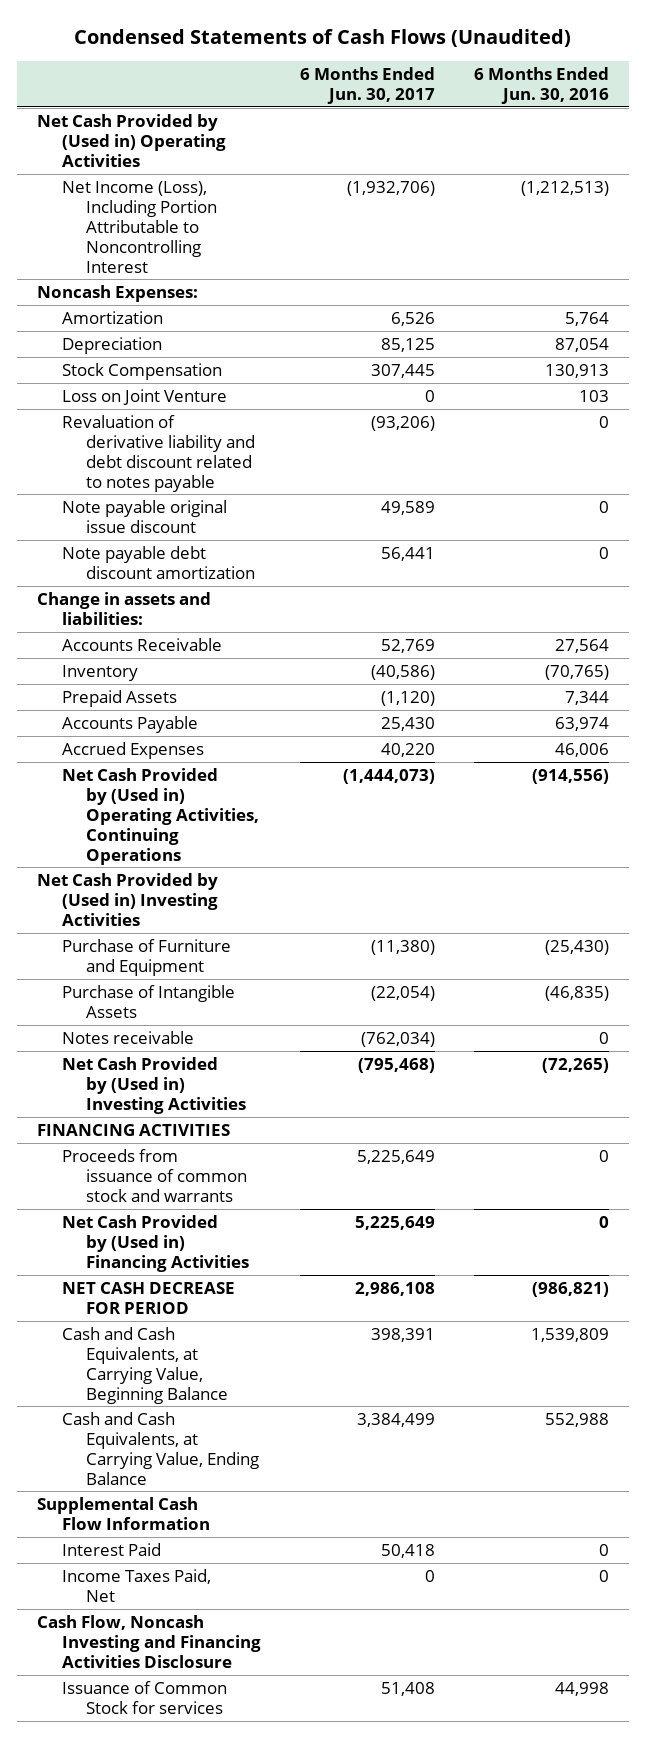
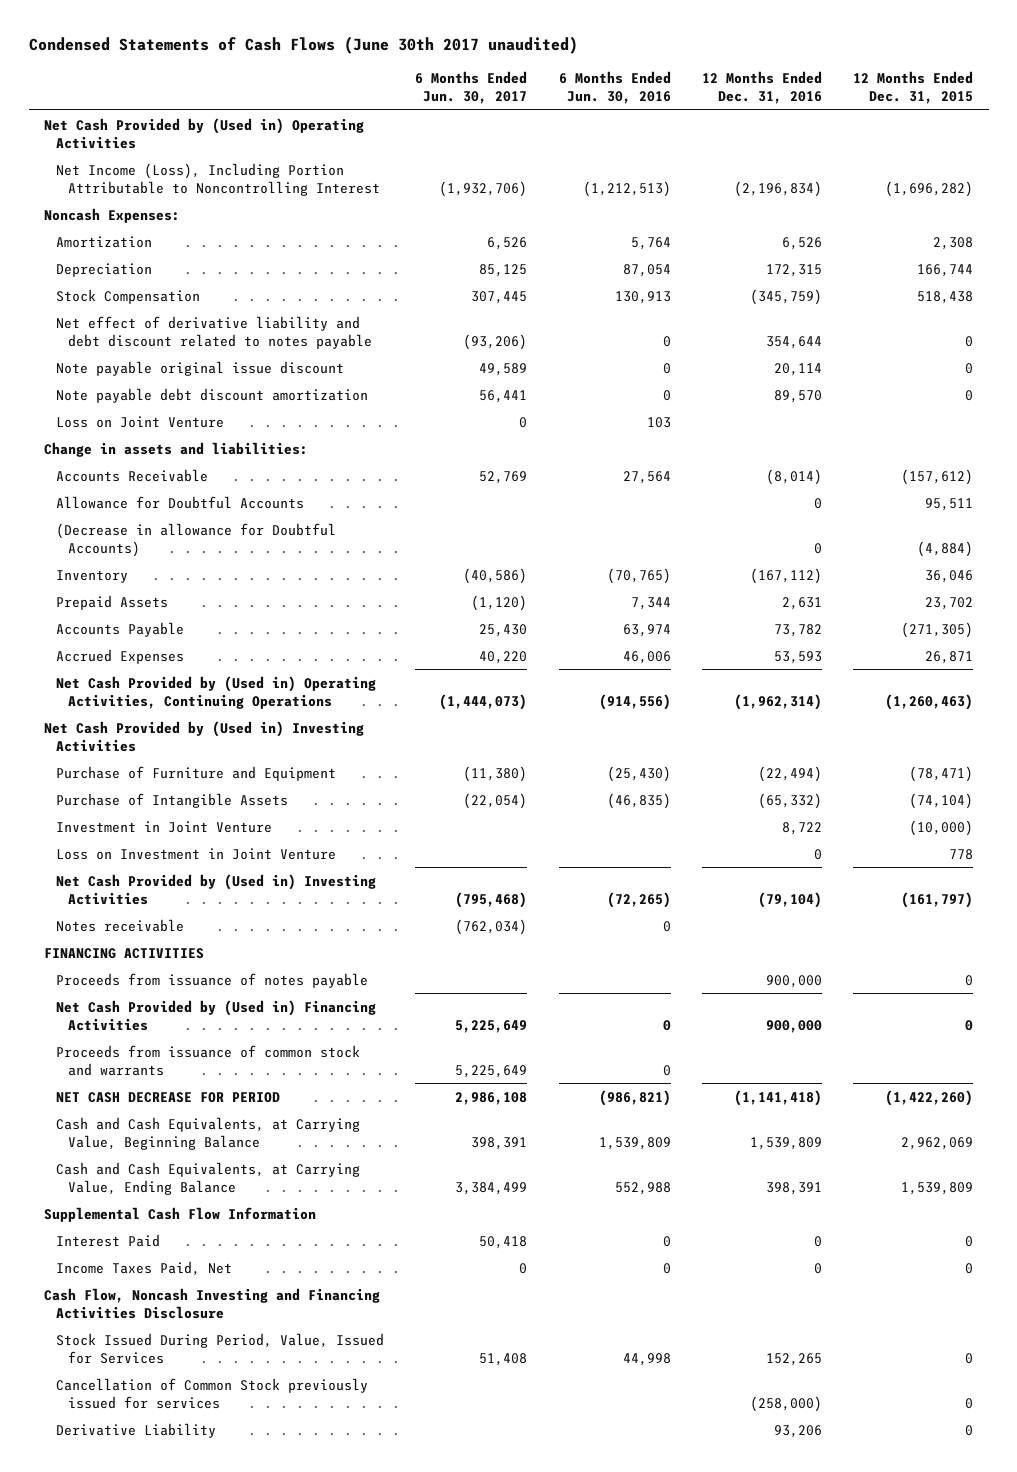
- Condensed Statements of Cash Flows (Unaudited)
+ Condensed Statements of Cash Flows (June 30th 2017 unaudited)
- | 6 Months Ended Jun. 30, 2017 | 6 Months Ended Jun. 30, 2016
+ | 6 Months Ended Jun. 30, 2017 | 6 Months Ended Jun. 30, 2016 | 12 Months Ended Dec. 31, 2016 | 12 Months Ended Dec. 31, 2015
- Revaluation of derivative liability and debt discount related to notes payable | (93,206) | 0
+ Net effect of derivative liability and debt discount related to notes payable | (93,206) | 0 | 354,644 | 0
moved down: Loss on Joint Venture | 0 | 103 | |
+ Allowance for Doubtful Accounts | | | 0 | 95,511
+ (Decrease in allowance for Doubtful Accounts) | | | 0 | (4,884)
+ Investment in Joint Venture | | | 8,722 | (10,000)
+ Loss on Investment in Joint Venture | | | 0 | 778
moved down: Notes receivable | (762,034) | 0 | |
+ Proceeds from issuance of notes payable | | | 900,000 | 0
moved down: Proceeds from issuance of common stock and warrants | 5,225,649 | 0 | |
- Issuance of Common Stock for services | 51,408 | 44,998
+ Stock Issued During Period, Value, Issued for Services | 51,408 | 44,998 | 152,265 | 0
+ Cancellation of Common Stock previously issued for services | | | (258,000) | 0
+ Derivative Liability | | | 93,206 | 0

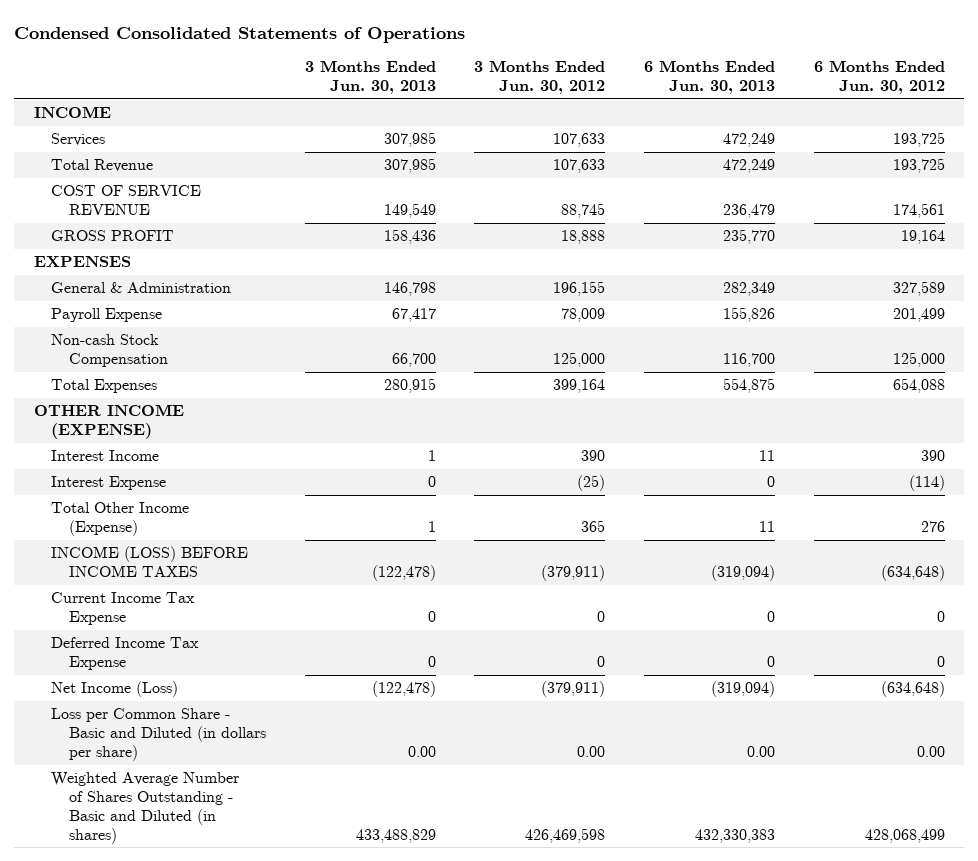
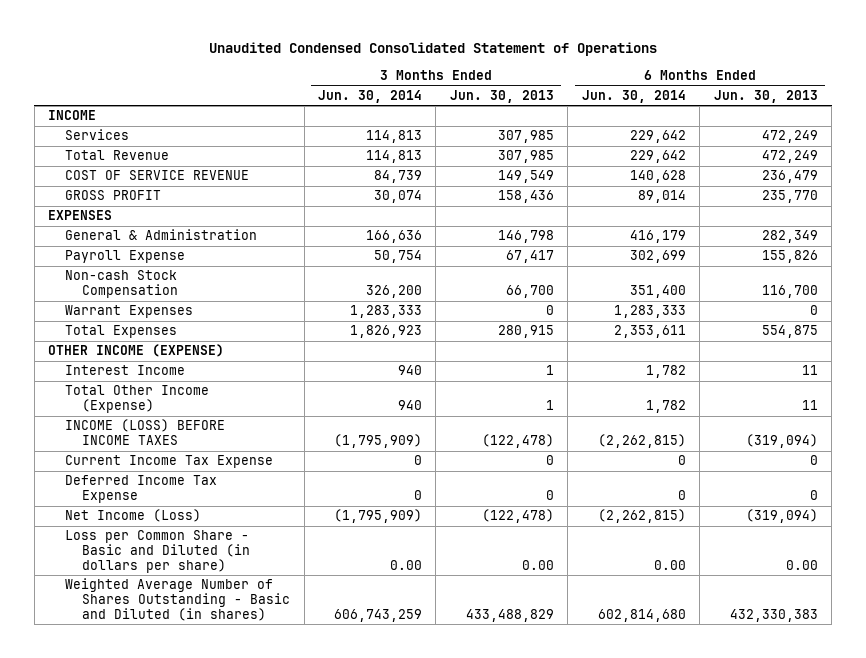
- Condensed Consolidated Statements of Operations
+ Unaudited Condensed Consolidated Statement of Operations
- | 3 Months Ended Jun. 30, 2013 | 3 Months Ended Jun. 30, 2012 | 6 Months Ended Jun. 30, 2013 | 6 Months Ended Jun. 30, 2012
+ | 3 Months Ended Jun. 30, 2014 | 3 Months Ended Jun. 30, 2013 | 6 Months Ended Jun. 30, 2014 | 6 Months Ended Jun. 30, 2013
+ Warrant Expenses | 1,283,333 | 0 | 1,283,333 | 0
- Interest Expense | 0 | (25) | 0 | (114)

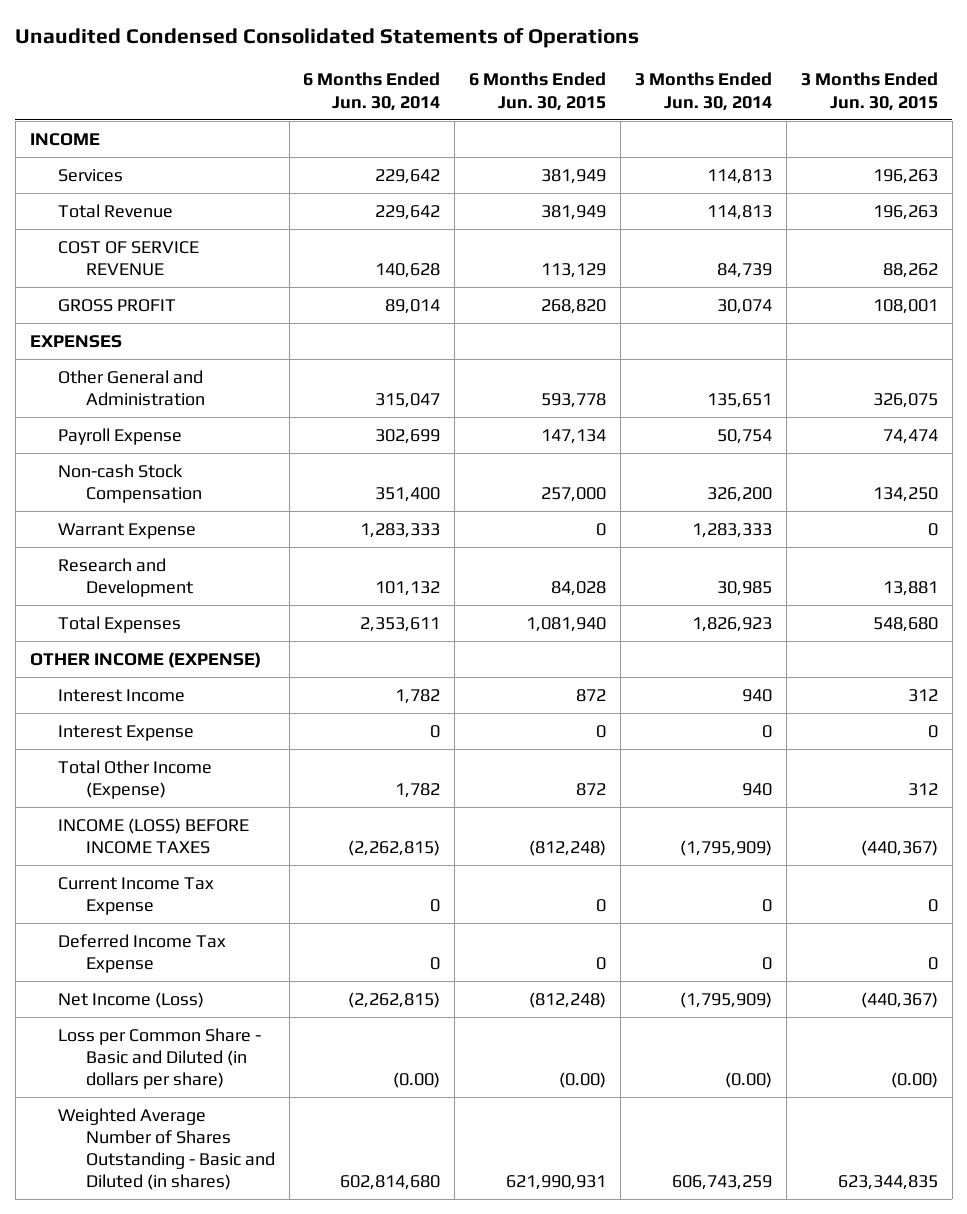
- Unaudited Condensed Consolidated Statement of Operations
+ Unaudited Condensed Consolidated Statements of Operations
- | 3 Months Ended Jun. 30, 2014 | 3 Months Ended Jun. 30, 2013 | 6 Months Ended Jun. 30, 2014 | 6 Months Ended Jun. 30, 2013
+ | 6 Months Ended Jun. 30, 2014 | 6 Months Ended Jun. 30, 2015 | 3 Months Ended Jun. 30, 2014 | 3 Months Ended Jun. 30, 2015
- General & Administration | 166,636 | 146,798 | 416,179 | 282,349
+ Other General and Administration | 315,047 | 593,778 | 135,651 | 326,075
- Warrant Expenses | 1,283,333 | 0 | 1,283,333 | 0
+ Warrant Expense | 1,283,333 | 0 | 1,283,333 | 0
+ Research and Development | 101,132 | 84,028 | 30,985 | 13,881
+ Interest Expense | 0 | 0 | 0 | 0
- Loss per Common Share - Basic and Diluted (in dollars per share) | 0.00 | 0.00 | 0.00 | 0.00
+ Loss per Common Share - Basic and Diluted (in dollars per share) | (0.00) | (0.00) | (0.00) | (0.00)

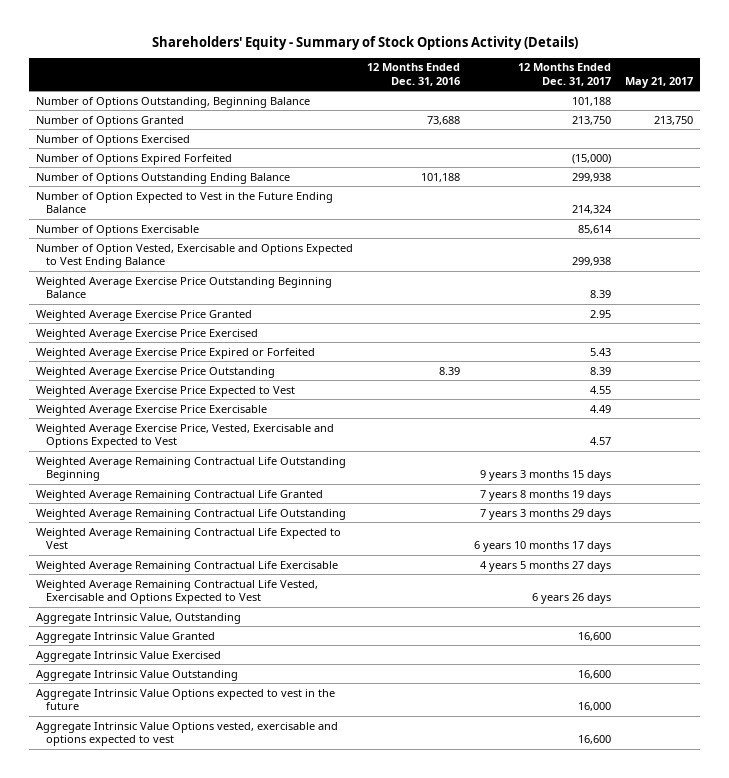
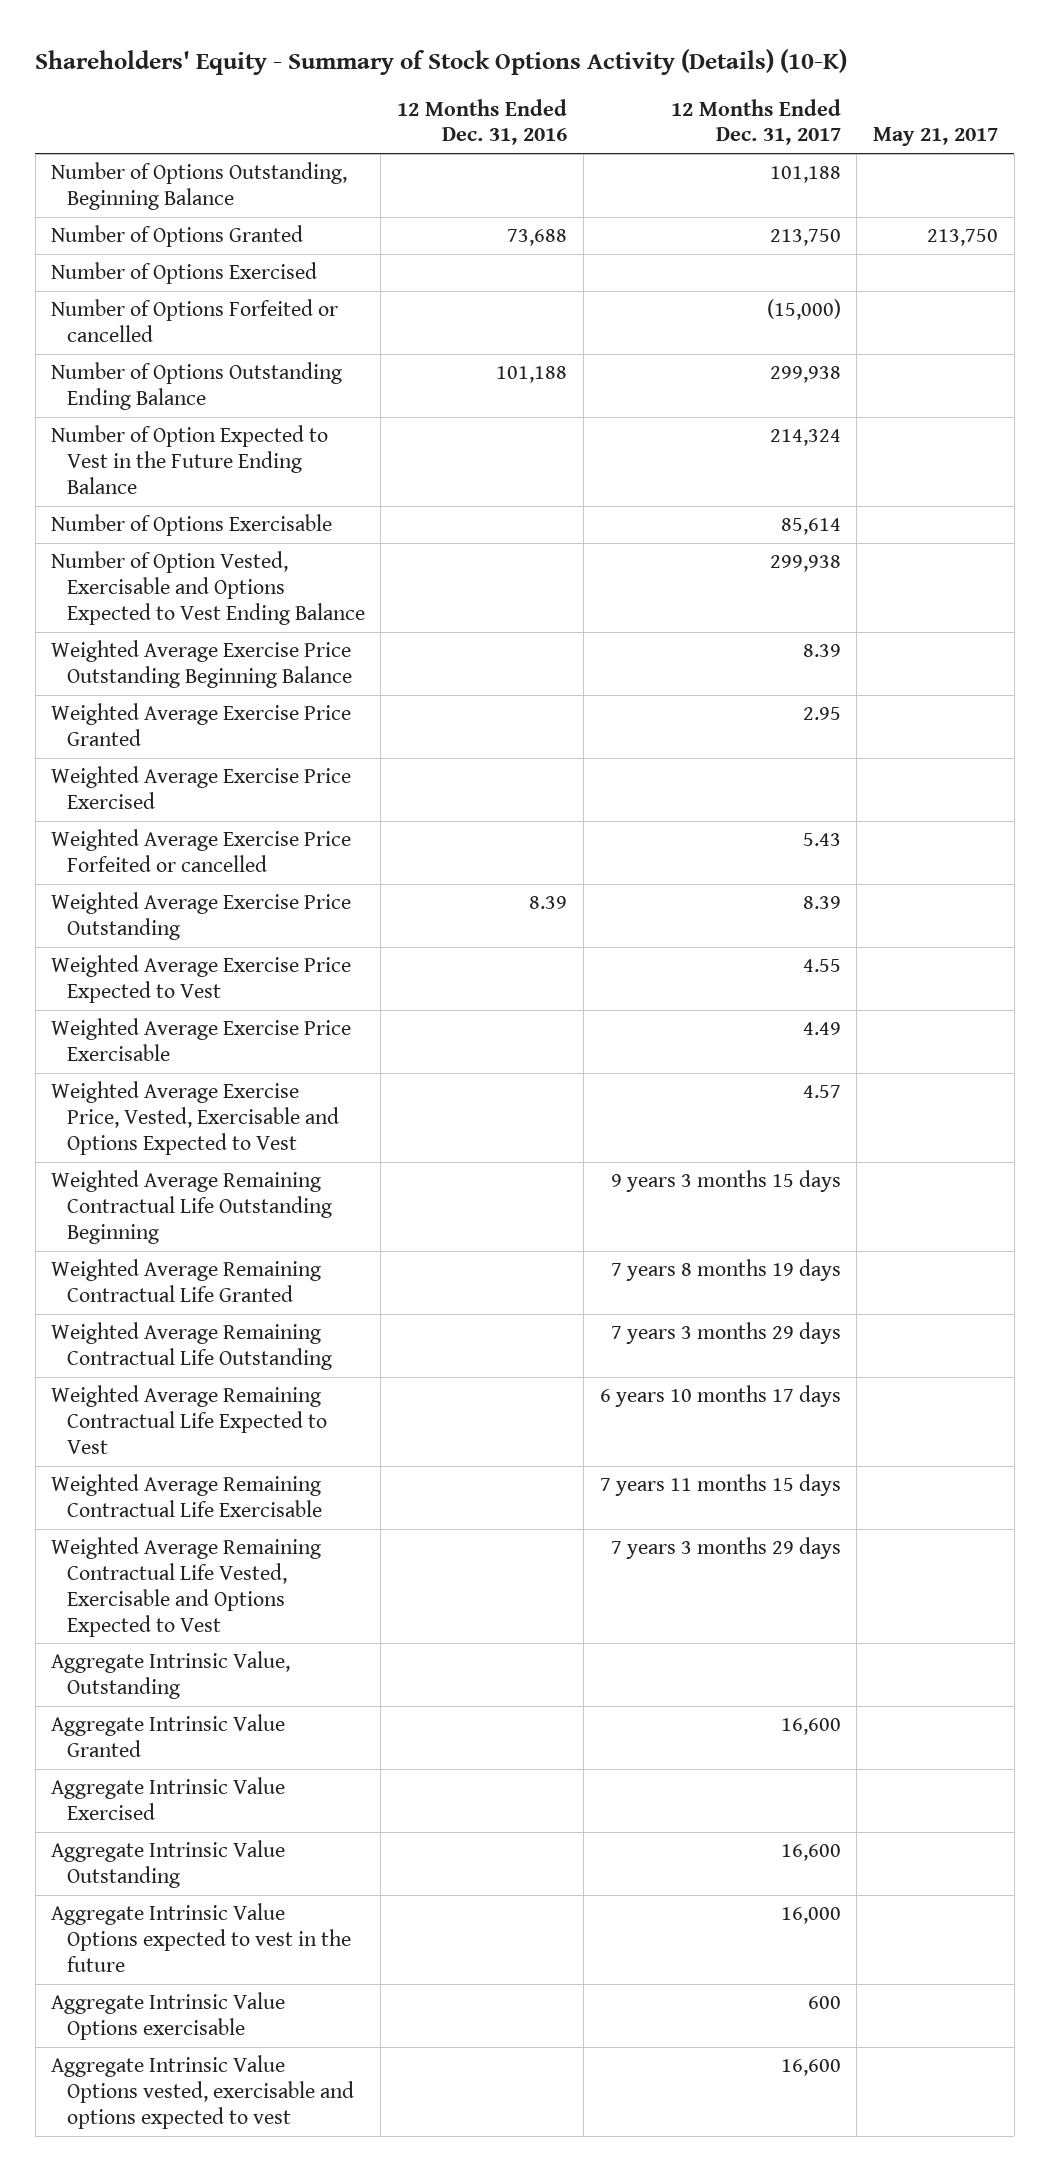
- Shareholders' Equity - Summary of Stock Options Activity (Details)
+ Shareholders' Equity - Summary of Stock Options Activity (Details) (10-K)
- Number of Options Expired Forfeited | | (15,000) |
+ Number of Options Forfeited or cancelled | | (15,000) |
- Weighted Average Exercise Price Expired or Forfeited | | 5.43 |
+ Weighted Average Exercise Price Forfeited or cancelled | | 5.43 |
- Weighted Average Remaining Contractual Life Exercisable | | 4 years 5 months 27 days |
- Weighted Average Remaining Contractual Life Vested, Exercisable and Options Expected to Vest | | 6 years 26 days |
+ Weighted Average Remaining Contractual Life Exercisable | | 7 years 11 months 15 days |
+ Weighted Average Remaining Contractual Life Vested, Exercisable and Options Expected to Vest | | 7 years 3 months 29 days |
+ Aggregate Intrinsic Value Options exercisable | | 600 |

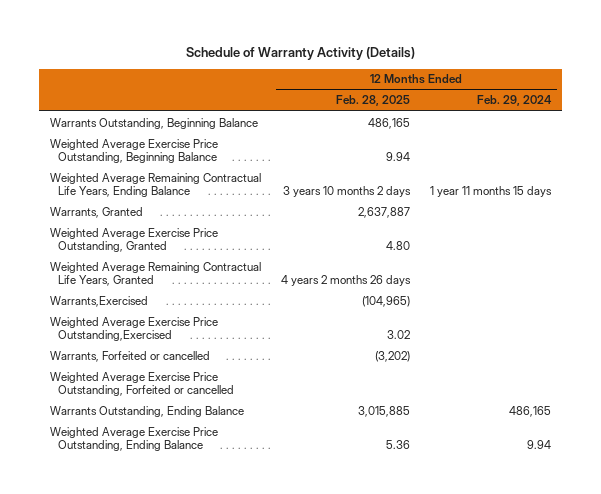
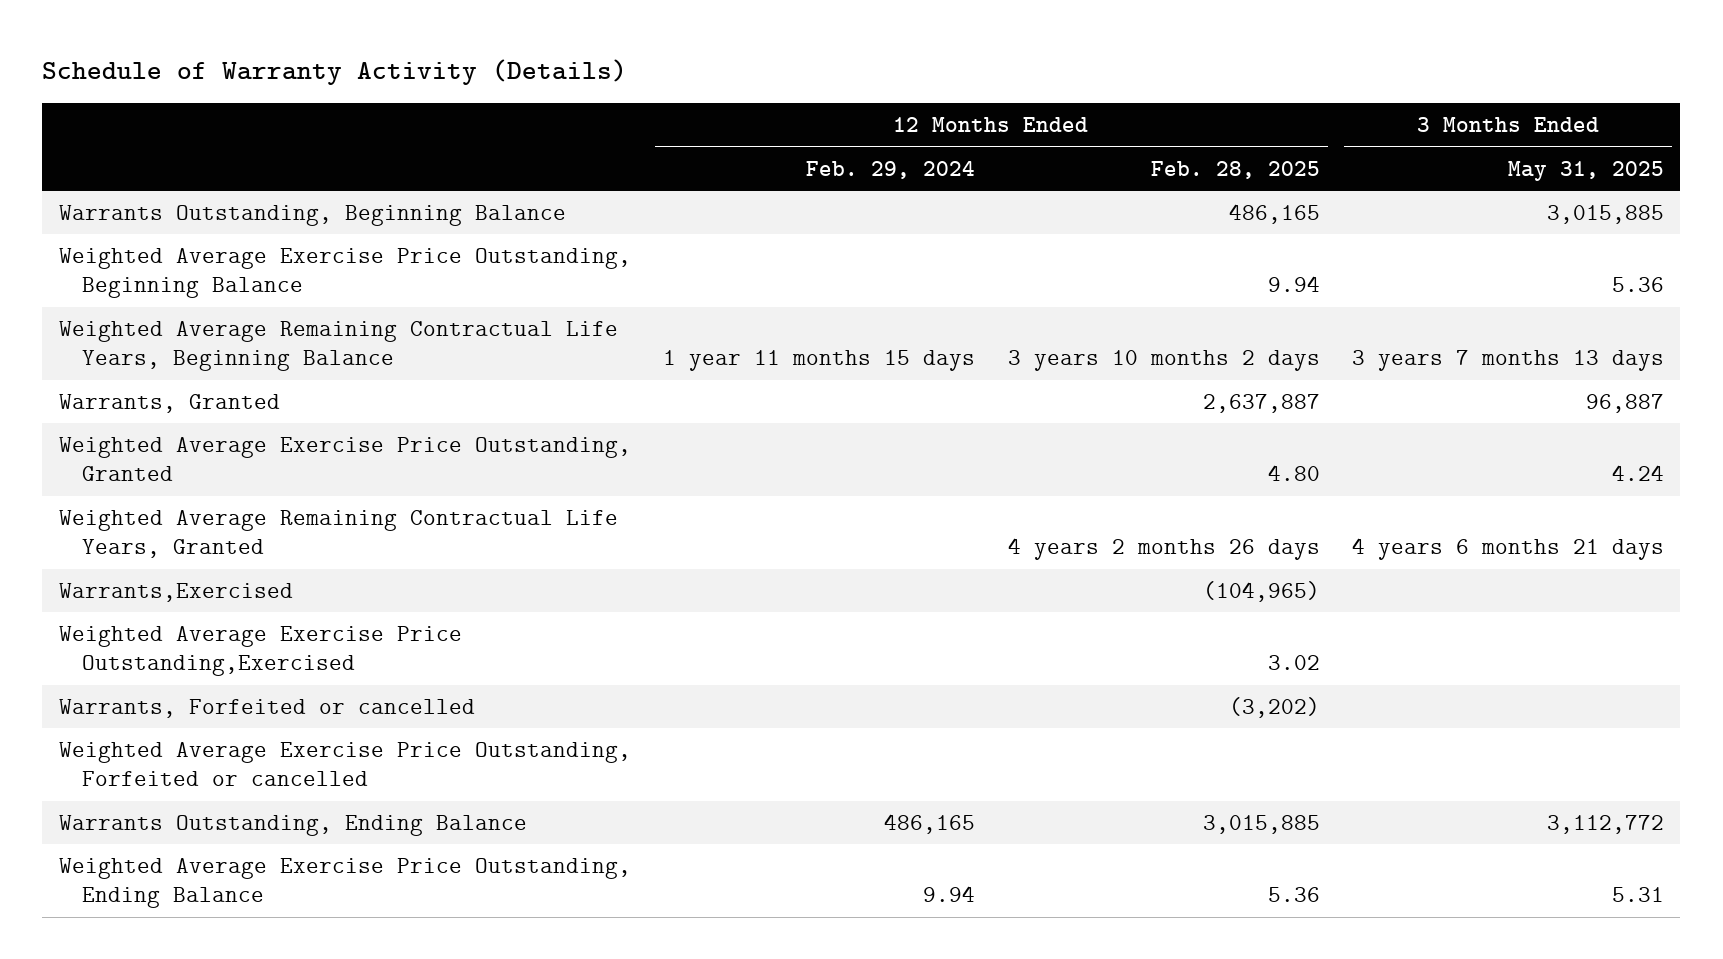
- | 12 Months Ended Feb. 28, 2025 | 12 Months Ended Feb. 29, 2024
+ | 12 Months Ended Feb. 29, 2024 | 12 Months Ended Feb. 28, 2025 | 3 Months Ended May 31, 2025
- Weighted Average Remaining Contractual Life Years, Ending Balance | 3 years 10 months 2 days | 1 year 11 months 15 days
+ Weighted Average Remaining Contractual Life Years, Beginning Balance | 1 year 11 months 15 days | 3 years 10 months 2 days | 3 years 7 months 13 days

